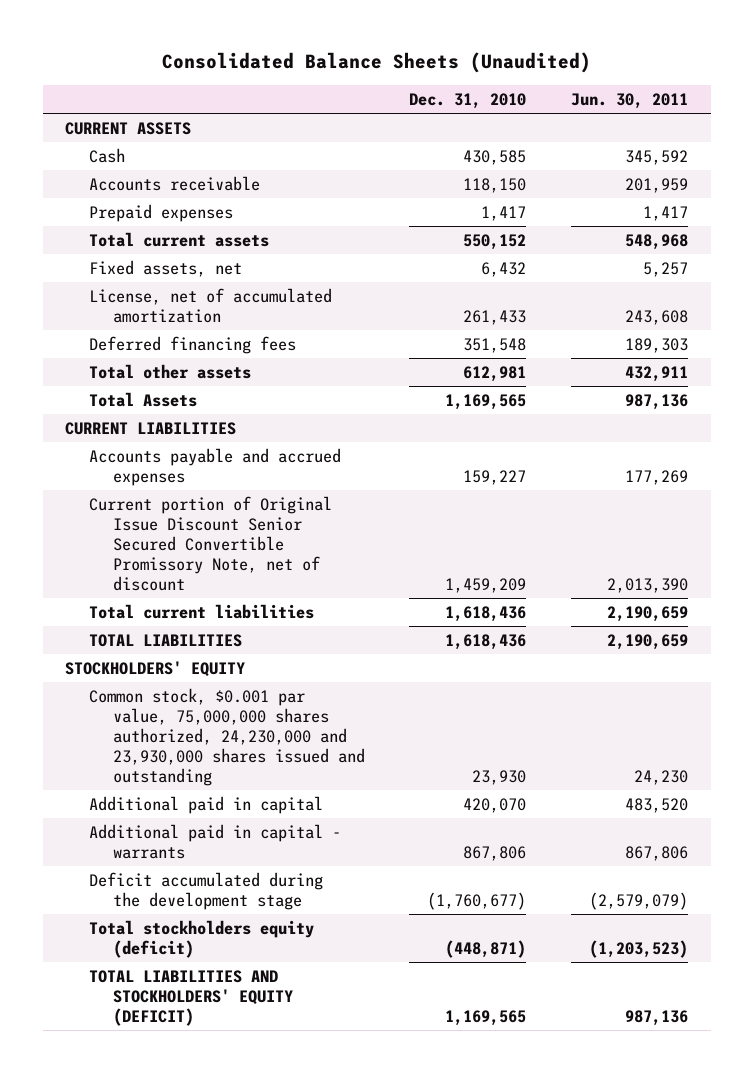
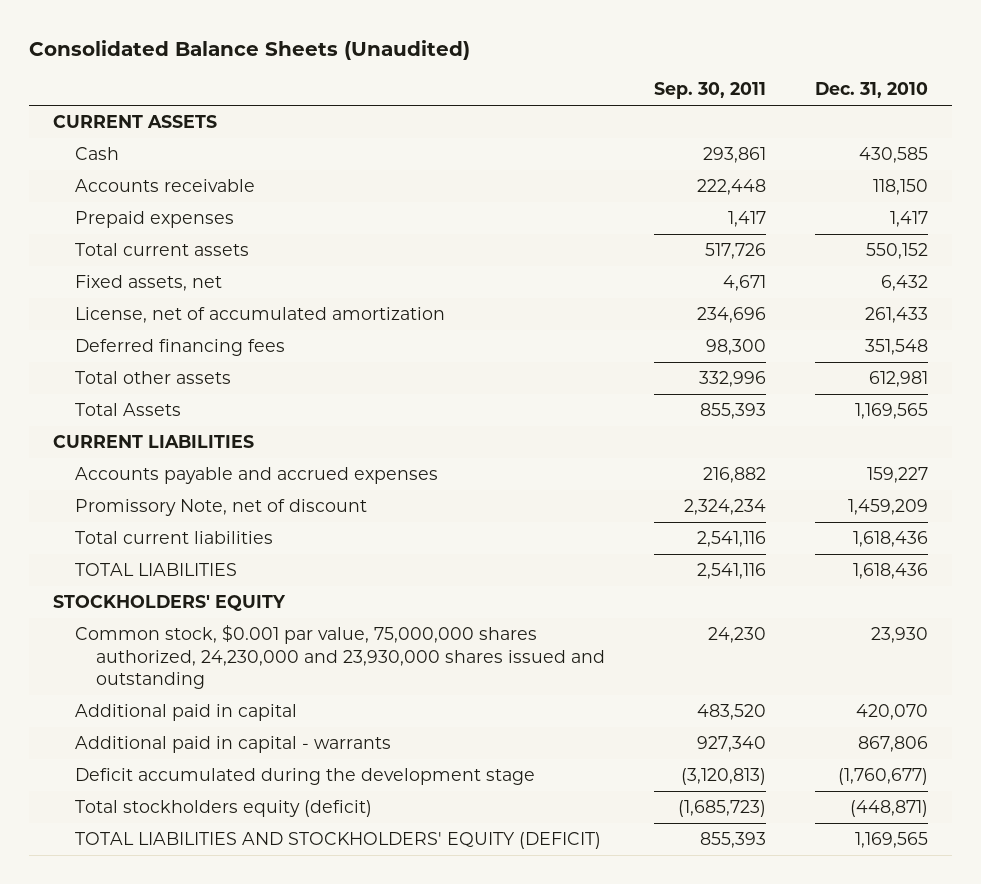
- | Dec. 31, 2010 | Jun. 30, 2011
+ | Sep. 30, 2011 | Dec. 31, 2010
- Current portion of Original Issue Discount Senior Secured Convertible Promissory Note, net of discount | 1,459,209 | 2,013,390
+ Promissory Note, net of discount | 2,324,234 | 1,459,209

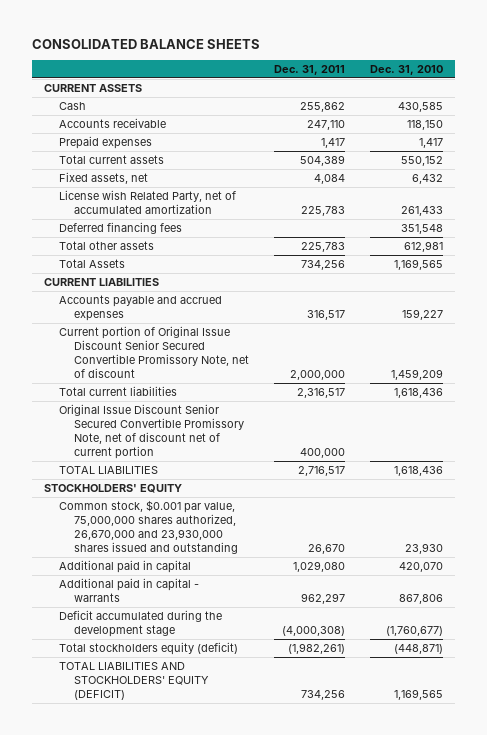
- Consolidated Balance Sheets (Unaudited)
+ CONSOLIDATED BALANCE SHEETS
- | Sep. 30, 2011 | Dec. 31, 2010
+ | Dec. 31, 2011 | Dec. 31, 2010
- License, net of accumulated amortization | 234,696 | 261,433
+ License wish Related Party, net of accumulated amortization | 225,783 | 261,433
- Promissory Note, net of discount | 2,324,234 | 1,459,209
+ Current portion of Original Issue Discount Senior Secured Convertible Promissory Note, net of discount | 2,000,000 | 1,459,209
+ Original Issue Discount Senior Secured Convertible Promissory Note, net of discount net of current portion | 400,000 |
- Common stock, $0.001 par value, 75,000,000 shares authorized, 24,230,000 and 23,930,000 shares issued and outstanding | 24,230 | 23,930
+ Common stock, $0.001 par value, 75,000,000 shares authorized, 26,670,000 and 23,930,000 shares issued and outstanding | 26,670 | 23,930

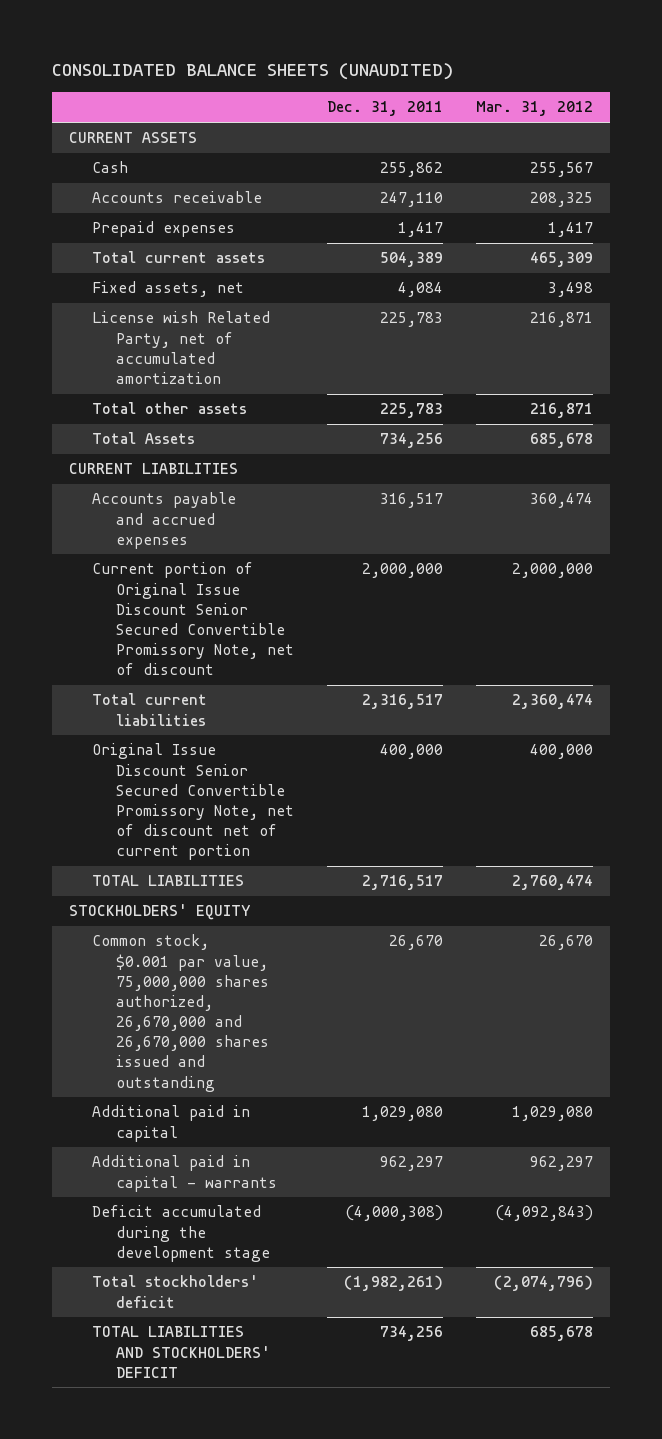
- CONSOLIDATED BALANCE SHEETS
+ CONSOLIDATED BALANCE SHEETS (UNAUDITED)
- | Dec. 31, 2011 | Dec. 31, 2010
+ | Dec. 31, 2011 | Mar. 31, 2012
- Deferred financing fees | | 351,548
- Common stock, $0.001 par value, 75,000,000 shares authorized, 26,670,000 and 23,930,000 shares issued and outstanding | 26,670 | 23,930
+ Common stock, $0.001 par value, 75,000,000 shares authorized, 26,670,000 and 26,670,000 shares issued and outstanding | 26,670 | 26,670
- Total stockholders equity (deficit) | (1,982,261) | (448,871)
- TOTAL LIABILITIES AND STOCKHOLDERS' EQUITY (DEFICIT) | 734,256 | 1,169,565
+ Total stockholders' deficit | (1,982,261) | (2,074,796)
+ TOTAL LIABILITIES AND STOCKHOLDERS' DEFICIT | 734,256 | 685,678

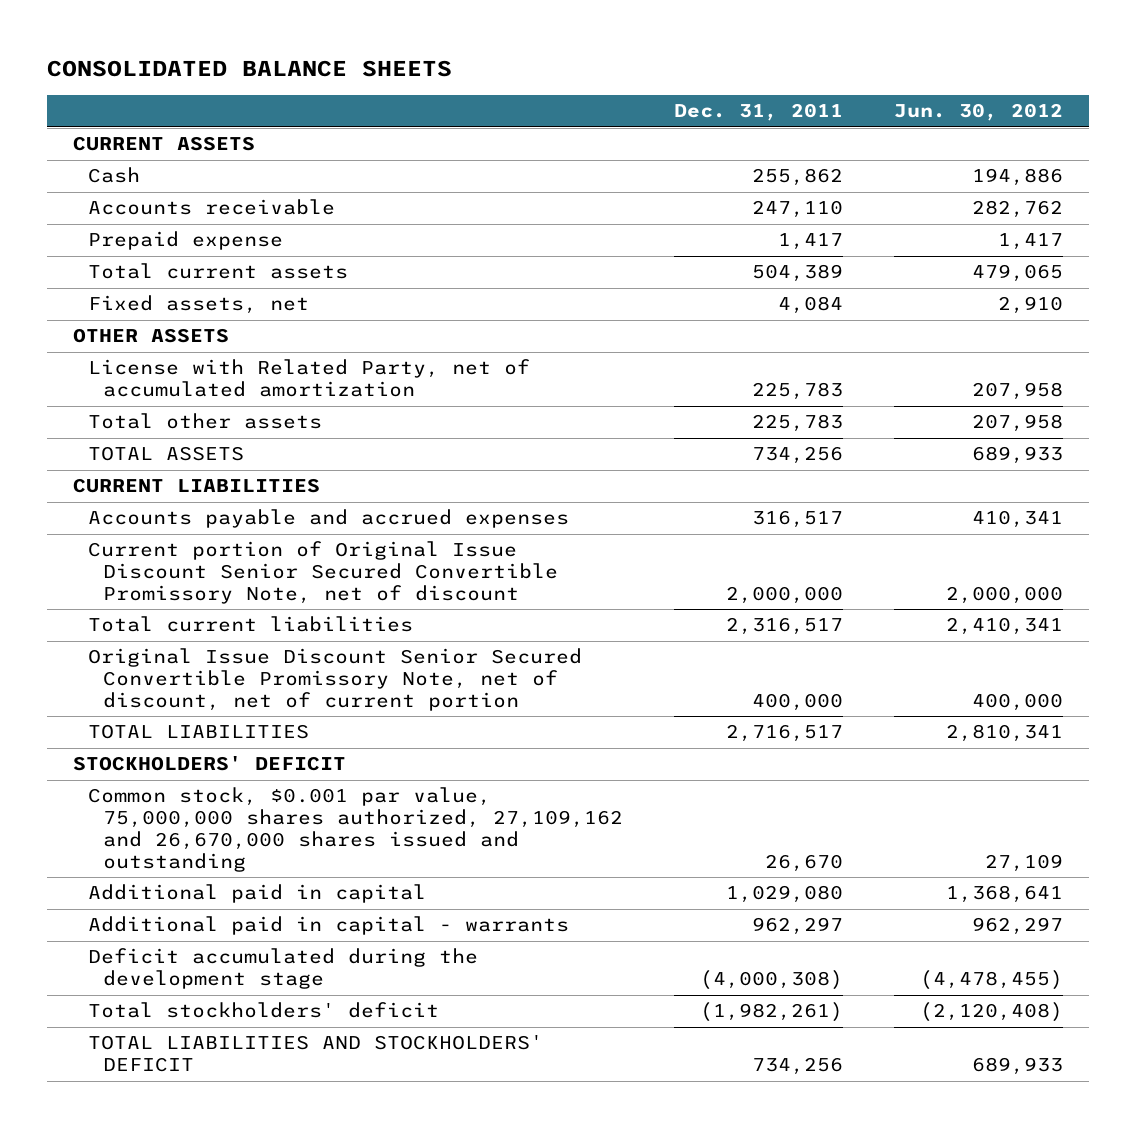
- CONSOLIDATED BALANCE SHEETS (UNAUDITED)
+ CONSOLIDATED BALANCE SHEETS
- | Dec. 31, 2011 | Mar. 31, 2012
+ | Dec. 31, 2011 | Jun. 30, 2012
- Prepaid expenses | 1,417 | 1,417
+ Prepaid expense | 1,417 | 1,417
- License wish Related Party, net of accumulated amortization | 225,783 | 216,871
+ OTHER ASSETS
+ License with Related Party, net of accumulated amortization | 225,783 | 207,958
- Total Assets | 734,256 | 685,678
+ TOTAL ASSETS | 734,256 | 689,933
- Original Issue Discount Senior Secured Convertible Promissory Note, net of discount net of current portion | 400,000 | 400,000
+ Original Issue Discount Senior Secured Convertible Promissory Note, net of discount, net of current portion | 400,000 | 400,000
- STOCKHOLDERS' EQUITY
- Common stock, $0.001 par value, 75,000,000 shares authorized, 26,670,000 and 26,670,000 shares issued and outstanding | 26,670 | 26,670
+ STOCKHOLDERS' DEFICIT
+ Common stock, $0.001 par value, 75,000,000 shares authorized, 27,109,162 and 26,670,000 shares issued and outstanding | 26,670 | 27,109

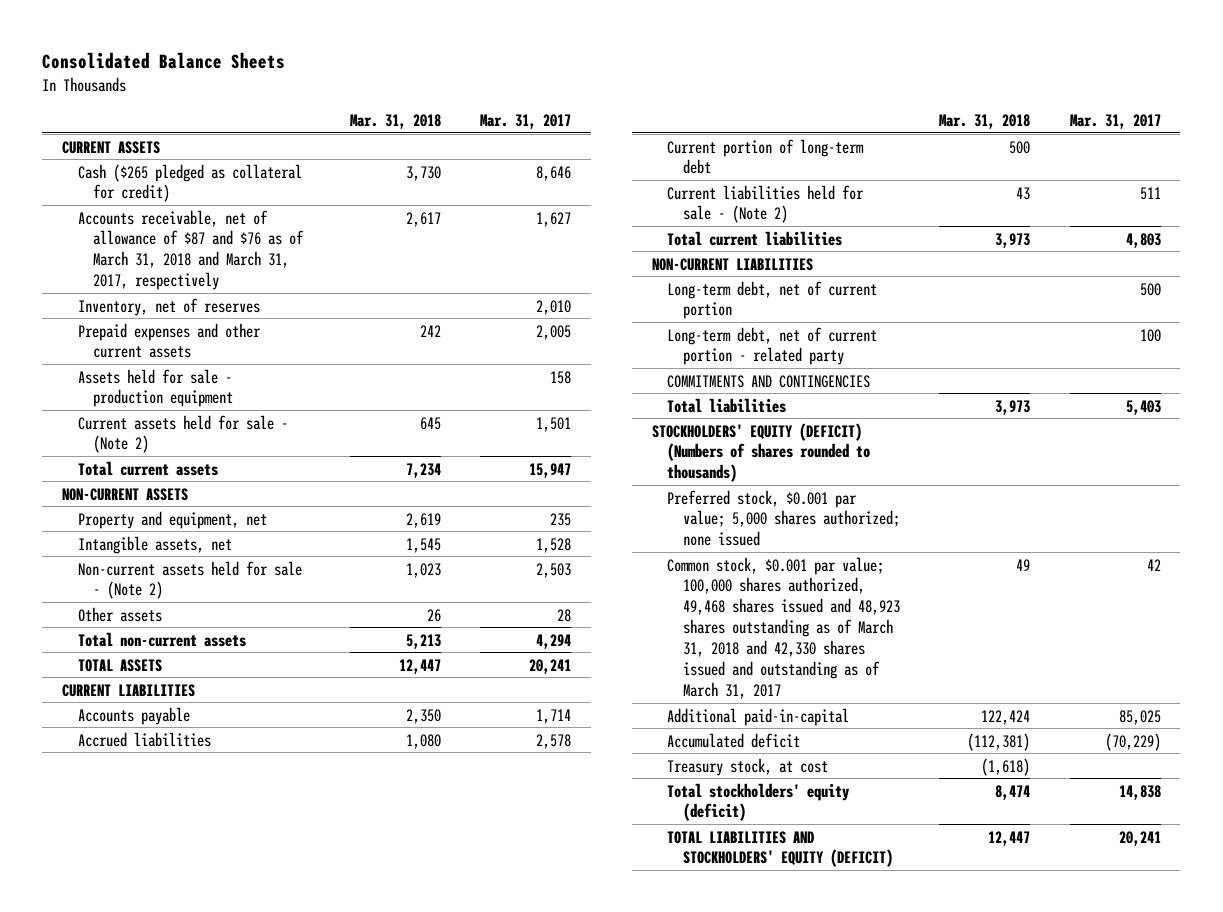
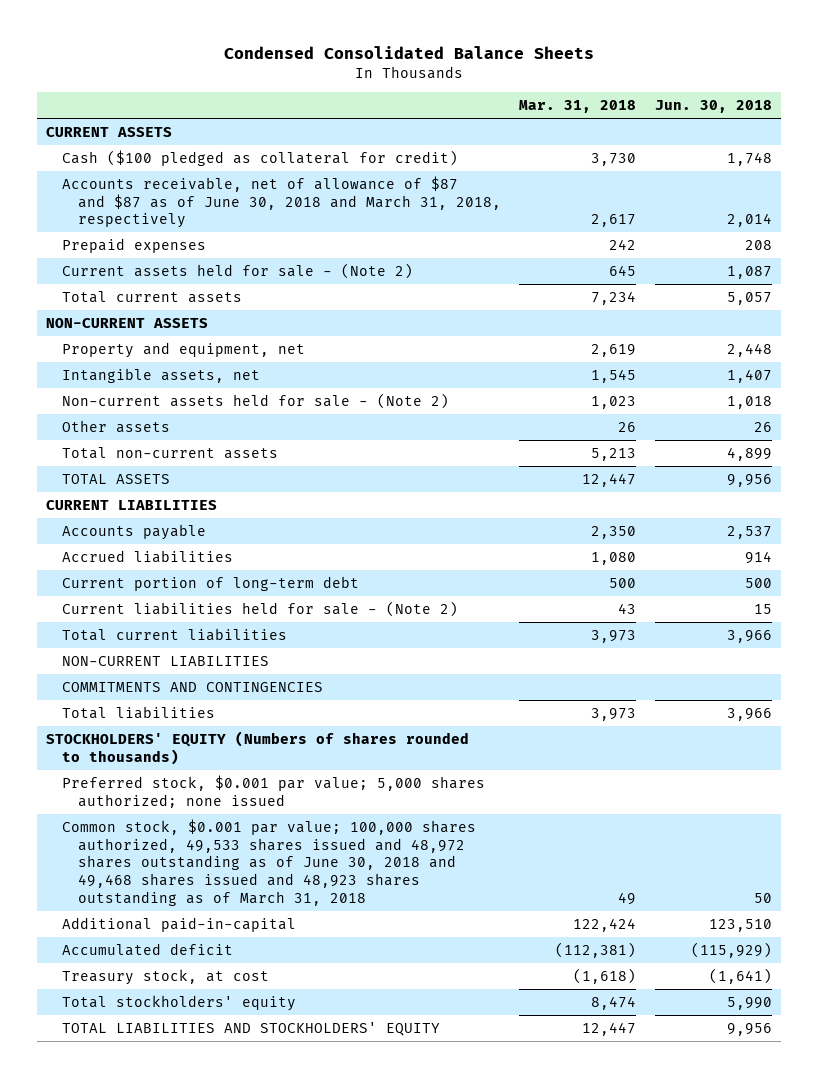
- Consolidated Balance Sheets
+ Condensed Consolidated Balance Sheets
- | Mar. 31, 2018 | Mar. 31, 2017
+ | Mar. 31, 2018 | Jun. 30, 2018
- Cash ($265 pledged as collateral for credit) | 3,730 | 8,646
- Accounts receivable, net of allowance of $87 and $76 as of March 31, 2018 and March 31, 2017, respectively | 2,617 | 1,627
- Inventory, net of reserves | | 2,010
- Prepaid expenses and other current assets | 242 | 2,005
- Assets held for sale - production equipment | | 158
+ Cash ($100 pledged as collateral for credit) | 3,730 | 1,748
+ Accounts receivable, net of allowance of $87 and $87 as of June 30, 2018 and March 31, 2018, respectively | 2,617 | 2,014
+ Prepaid expenses | 242 | 208
- Long-term debt, net of current portion | | 500
- Long-term debt, net of current portion - related party | | 100
- STOCKHOLDERS' EQUITY (DEFICIT) (Numbers of shares rounded to thousands)
+ STOCKHOLDERS' EQUITY (Numbers of shares rounded to thousands)
- Common stock, $0.001 par value; 100,000 shares authorized, 49,468 shares issued and 48,923 shares outstanding as of March 31, 2018 and 42,330 shares issued and outstanding as of March 31, 2017 | 49 | 42
+ Common stock, $0.001 par value; 100,000 shares authorized, 49,533 shares issued and 48,972 shares outstanding as of June 30, 2018 and 49,468 shares issued and 48,923 shares outstanding as of March 31, 2018 | 49 | 50
- Total stockholders' equity (deficit) | 8,474 | 14,838
- TOTAL LIABILITIES AND STOCKHOLDERS' EQUITY (DEFICIT) | 12,447 | 20,241
+ Total stockholders' equity | 8,474 | 5,990
+ TOTAL LIABILITIES AND STOCKHOLDERS' EQUITY | 12,447 | 9,956

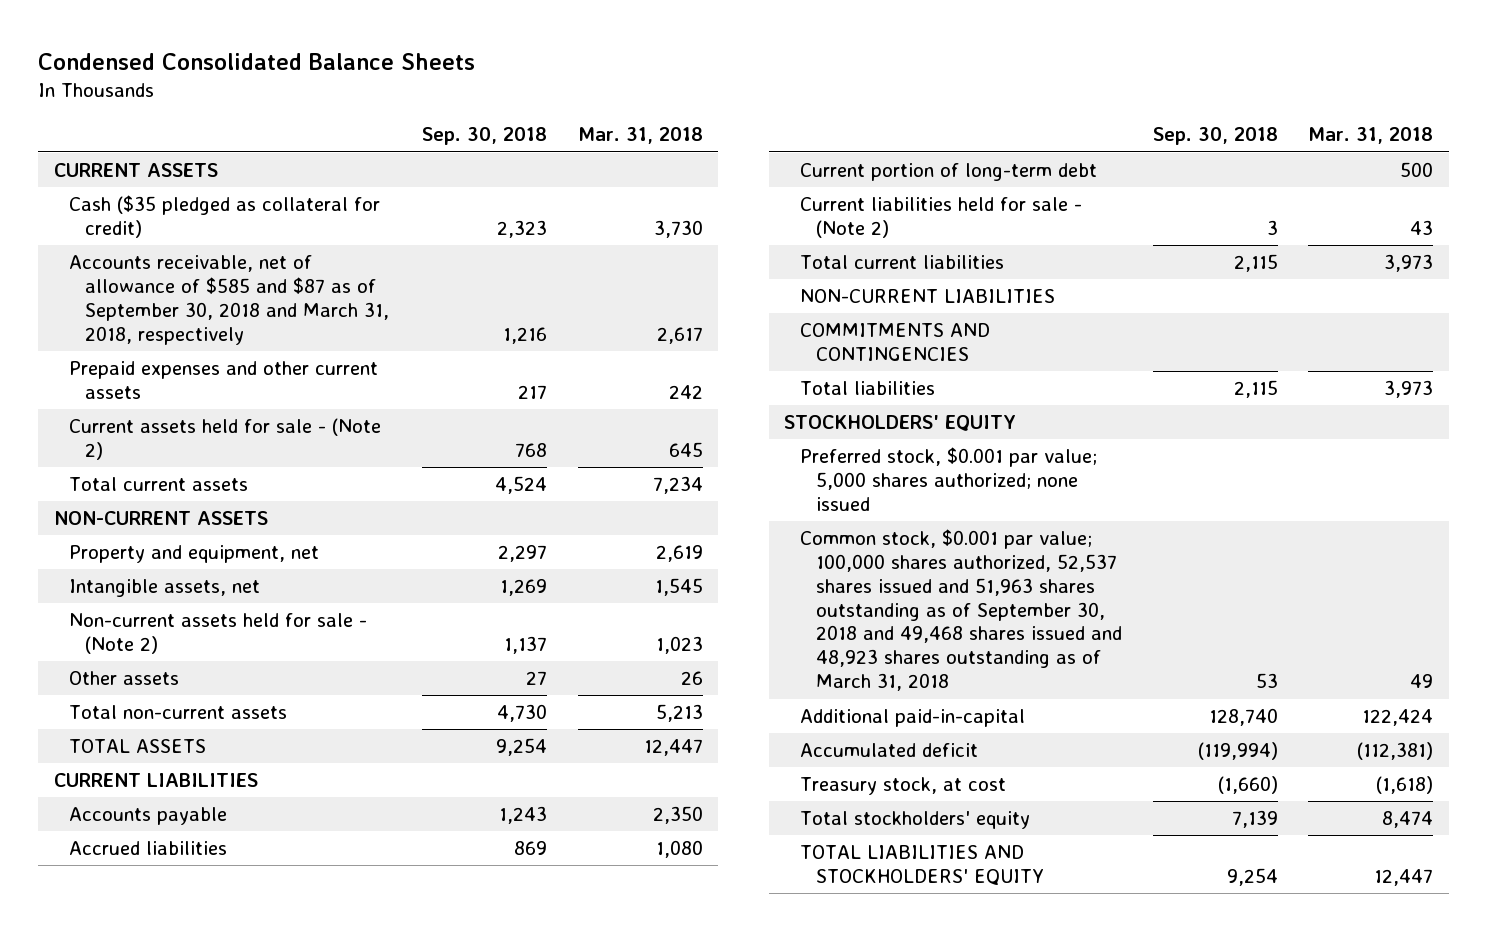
- | Mar. 31, 2018 | Jun. 30, 2018
+ | Sep. 30, 2018 | Mar. 31, 2018
- Cash ($100 pledged as collateral for credit) | 3,730 | 1,748
- Accounts receivable, net of allowance of $87 and $87 as of June 30, 2018 and March 31, 2018, respectively | 2,617 | 2,014
- Prepaid expenses | 242 | 208
+ Cash ($35 pledged as collateral for credit) | 2,323 | 3,730
+ Accounts receivable, net of allowance of $585 and $87 as of September 30, 2018 and March 31, 2018, respectively | 1,216 | 2,617
+ Prepaid expenses and other current assets | 217 | 242
- STOCKHOLDERS' EQUITY (Numbers of shares rounded to thousands)
+ STOCKHOLDERS' EQUITY
- Common stock, $0.001 par value; 100,000 shares authorized, 49,533 shares issued and 48,972 shares outstanding as of June 30, 2018 and 49,468 shares issued and 48,923 shares outstanding as of March 31, 2018 | 49 | 50
+ Common stock, $0.001 par value; 100,000 shares authorized, 52,537 shares issued and 51,963 shares outstanding as of September 30, 2018 and 49,468 shares issued and 48,923 shares outstanding as of March 31, 2018 | 53 | 49

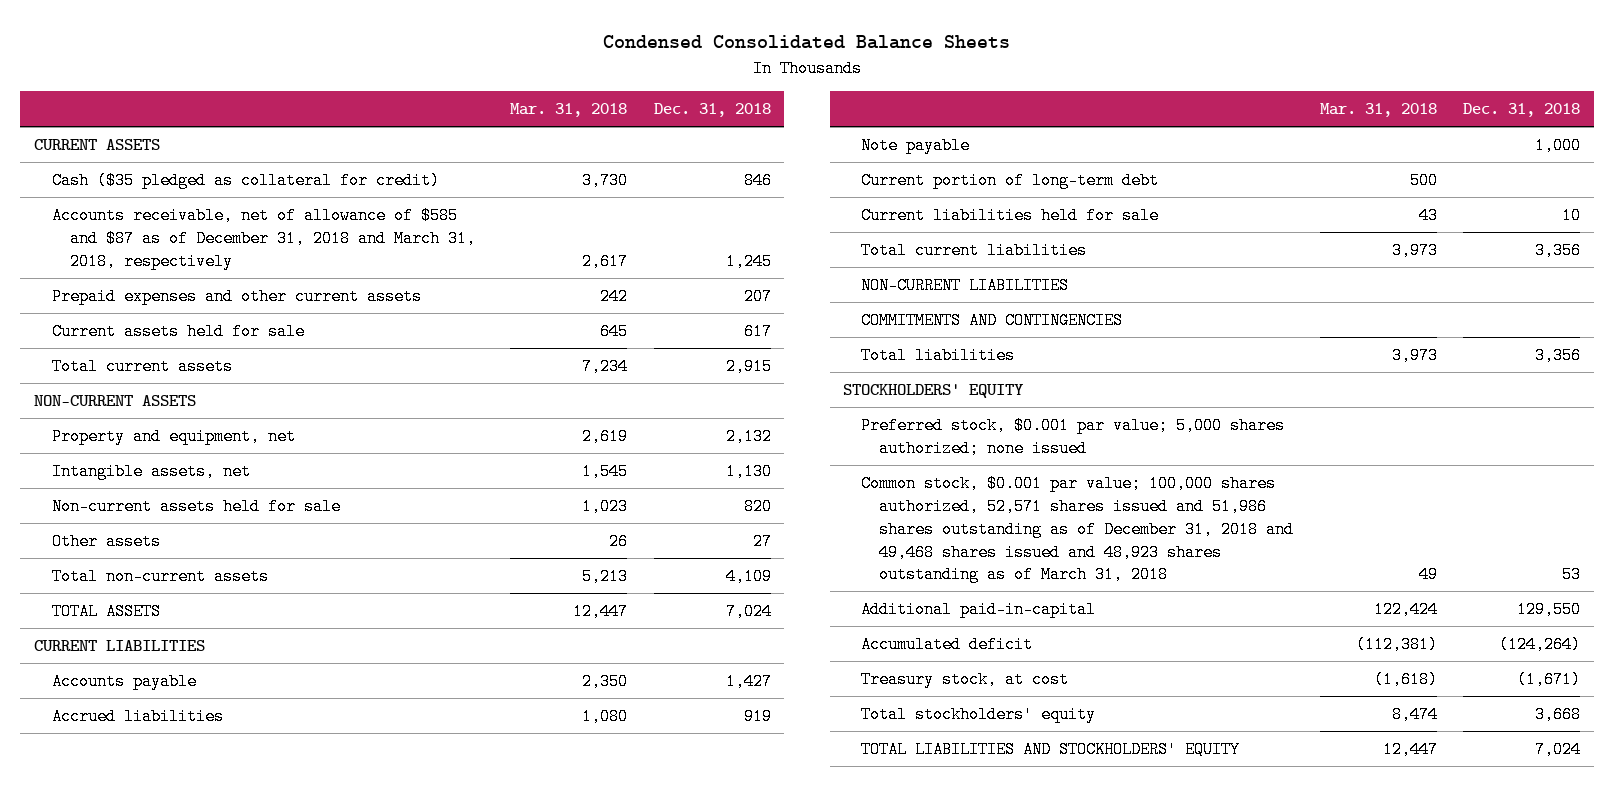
- | Sep. 30, 2018 | Mar. 31, 2018
+ | Mar. 31, 2018 | Dec. 31, 2018
- Accounts receivable, net of allowance of $585 and $87 as of September 30, 2018 and March 31, 2018, respectively | 1,216 | 2,617
+ Accounts receivable, net of allowance of $585 and $87 as of December 31, 2018 and March 31, 2018, respectively | 2,617 | 1,245
- Current assets held for sale - (Note 2) | 768 | 645
+ Current assets held for sale | 645 | 617
- Non-current assets held for sale - (Note 2) | 1,137 | 1,023
+ Non-current assets held for sale | 1,023 | 820
+ Note payable | | 1,000
- Current liabilities held for sale - (Note 2) | 3 | 43
+ Current liabilities held for sale | 43 | 10
- Common stock, $0.001 par value; 100,000 shares authorized, 52,537 shares issued and 51,963 shares outstanding as of September 30, 2018 and 49,468 shares issued and 48,923 shares outstanding as of March 31, 2018 | 53 | 49
+ Common stock, $0.001 par value; 100,000 shares authorized, 52,571 shares issued and 51,986 shares outstanding as of December 31, 2018 and 49,468 shares issued and 48,923 shares outstanding as of March 31, 2018 | 49 | 53

